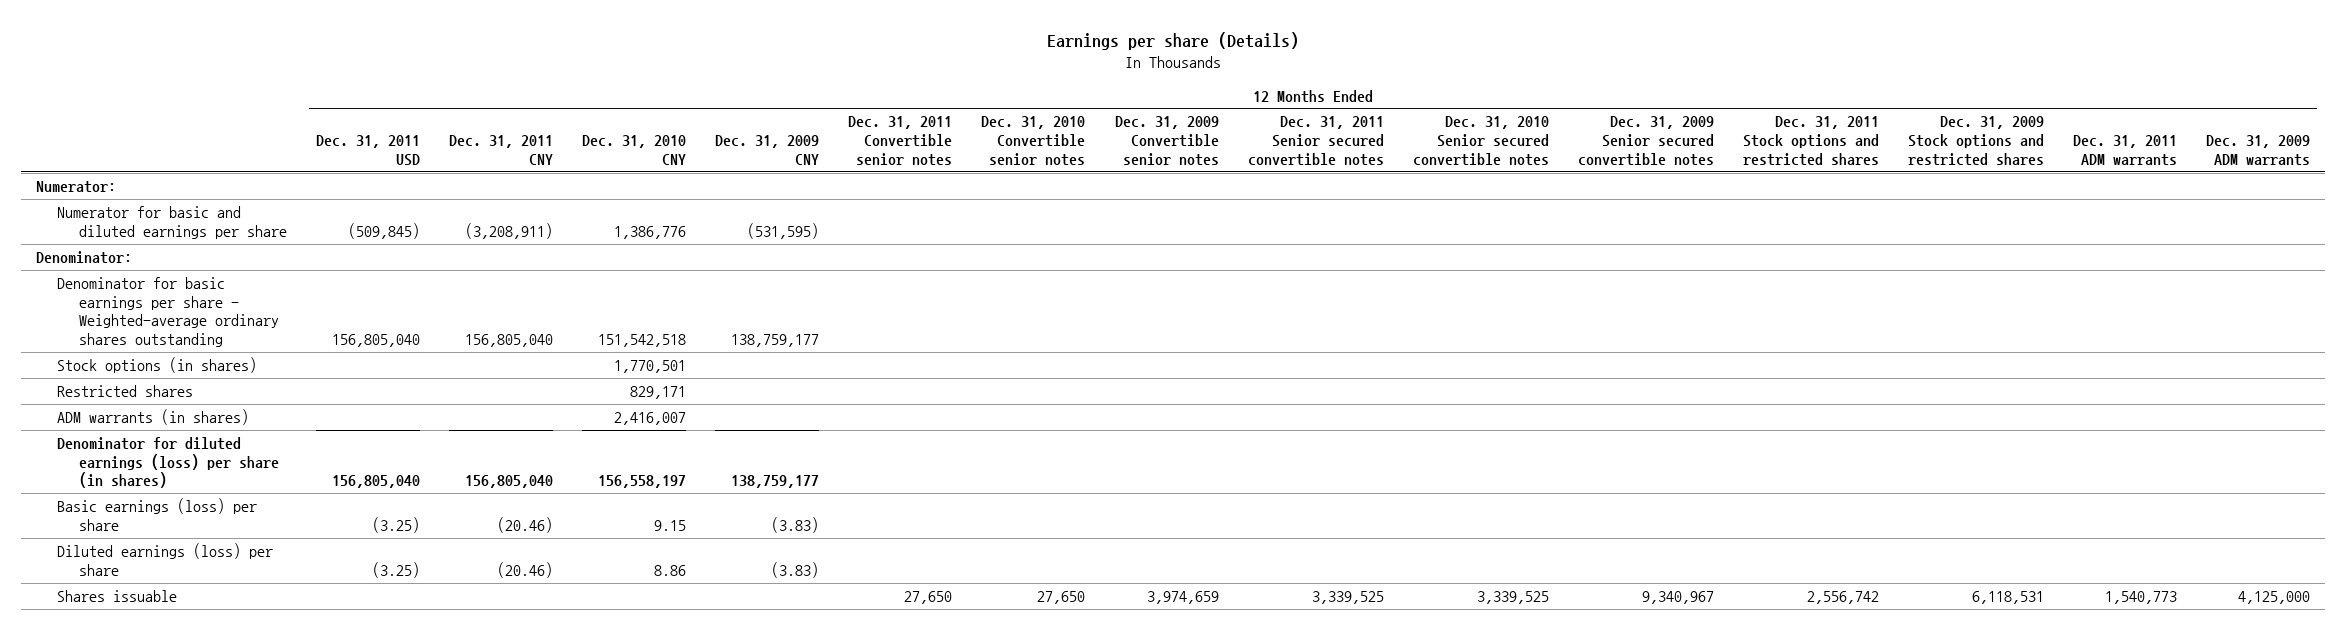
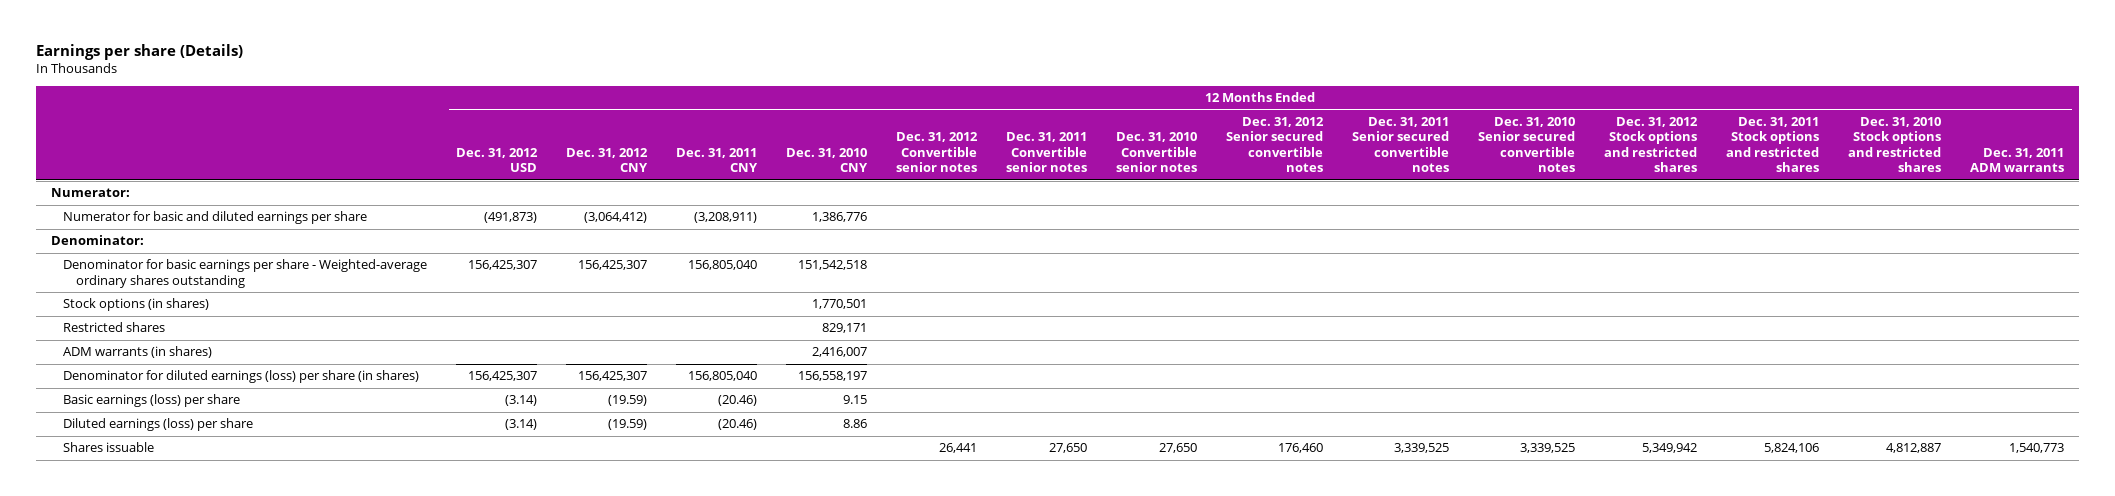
- | 12 Months Ended Dec. 31, 2011 USD | 12 Months Ended Dec. 31, 2011 CNY | 12 Months Ended Dec. 31, 2010 CNY | 12 Months Ended Dec. 31, 2009 CNY | 12 Months Ended Dec. 31, 2011 Convertible senior notes | 12 Months Ended Dec. 31, 2010 Convertible senior notes | 12 Months Ended Dec. 31, 2009 Convertible senior notes | 12 Months Ended Dec. 31, 2011 Senior secured convertible notes | 12 Months Ended Dec. 31, 2010 Senior secured convertible notes | 12 Months Ended Dec. 31, 2009 Senior secured convertible notes | 12 Months Ended Dec. 31, 2011 Stock options and restricted shares | 12 Months Ended Dec. 31, 2009 Stock options and restricted shares | 12 Months Ended Dec. 31, 2011 ADM warrants | 12 Months Ended Dec. 31, 2009 ADM warrants
+ | 12 Months Ended Dec. 31, 2012 USD | 12 Months Ended Dec. 31, 2012 CNY | 12 Months Ended Dec. 31, 2011 CNY | 12 Months Ended Dec. 31, 2010 CNY | 12 Months Ended Dec. 31, 2012 Convertible senior notes | 12 Months Ended Dec. 31, 2011 Convertible senior notes | 12 Months Ended Dec. 31, 2010 Convertible senior notes | 12 Months Ended Dec. 31, 2012 Senior secured convertible notes | 12 Months Ended Dec. 31, 2011 Senior secured convertible notes | 12 Months Ended Dec. 31, 2010 Senior secured convertible notes | 12 Months Ended Dec. 31, 2012 Stock options and restricted shares | 12 Months Ended Dec. 31, 2011 Stock options and restricted shares | 12 Months Ended Dec. 31, 2010 Stock options and restricted shares | 12 Months Ended Dec. 31, 2011 ADM warrants
- Shares issuable | | | | | 27,650 | 27,650 | 3,974,659 | 3,339,525 | 3,339,525 | 9,340,967 | 2,556,742 | 6,118,531 | 1,540,773 | 4,125,000
+ Shares issuable | | | | | 26,441 | 27,650 | 27,650 | 176,460 | 3,339,525 | 3,339,525 | 5,349,942 | 5,824,106 | 4,812,887 | 1,540,773

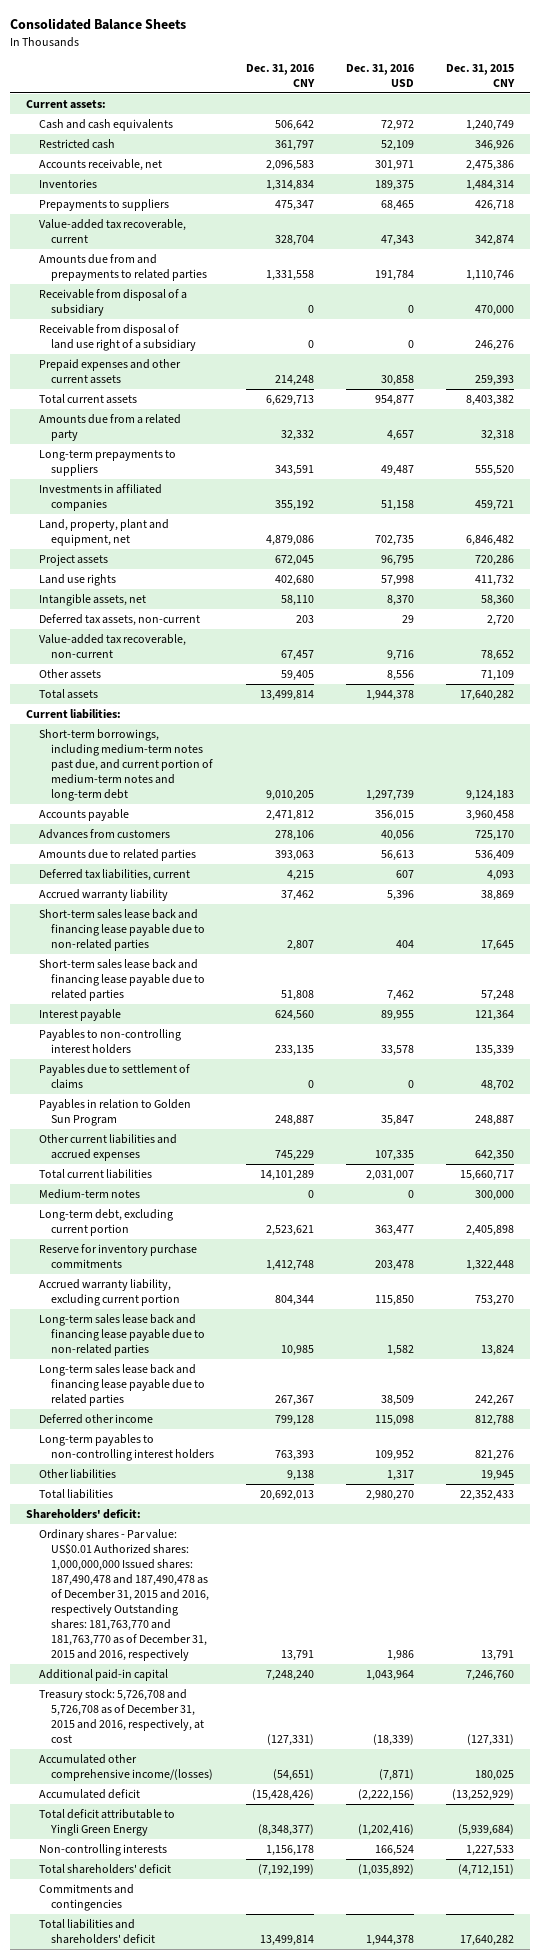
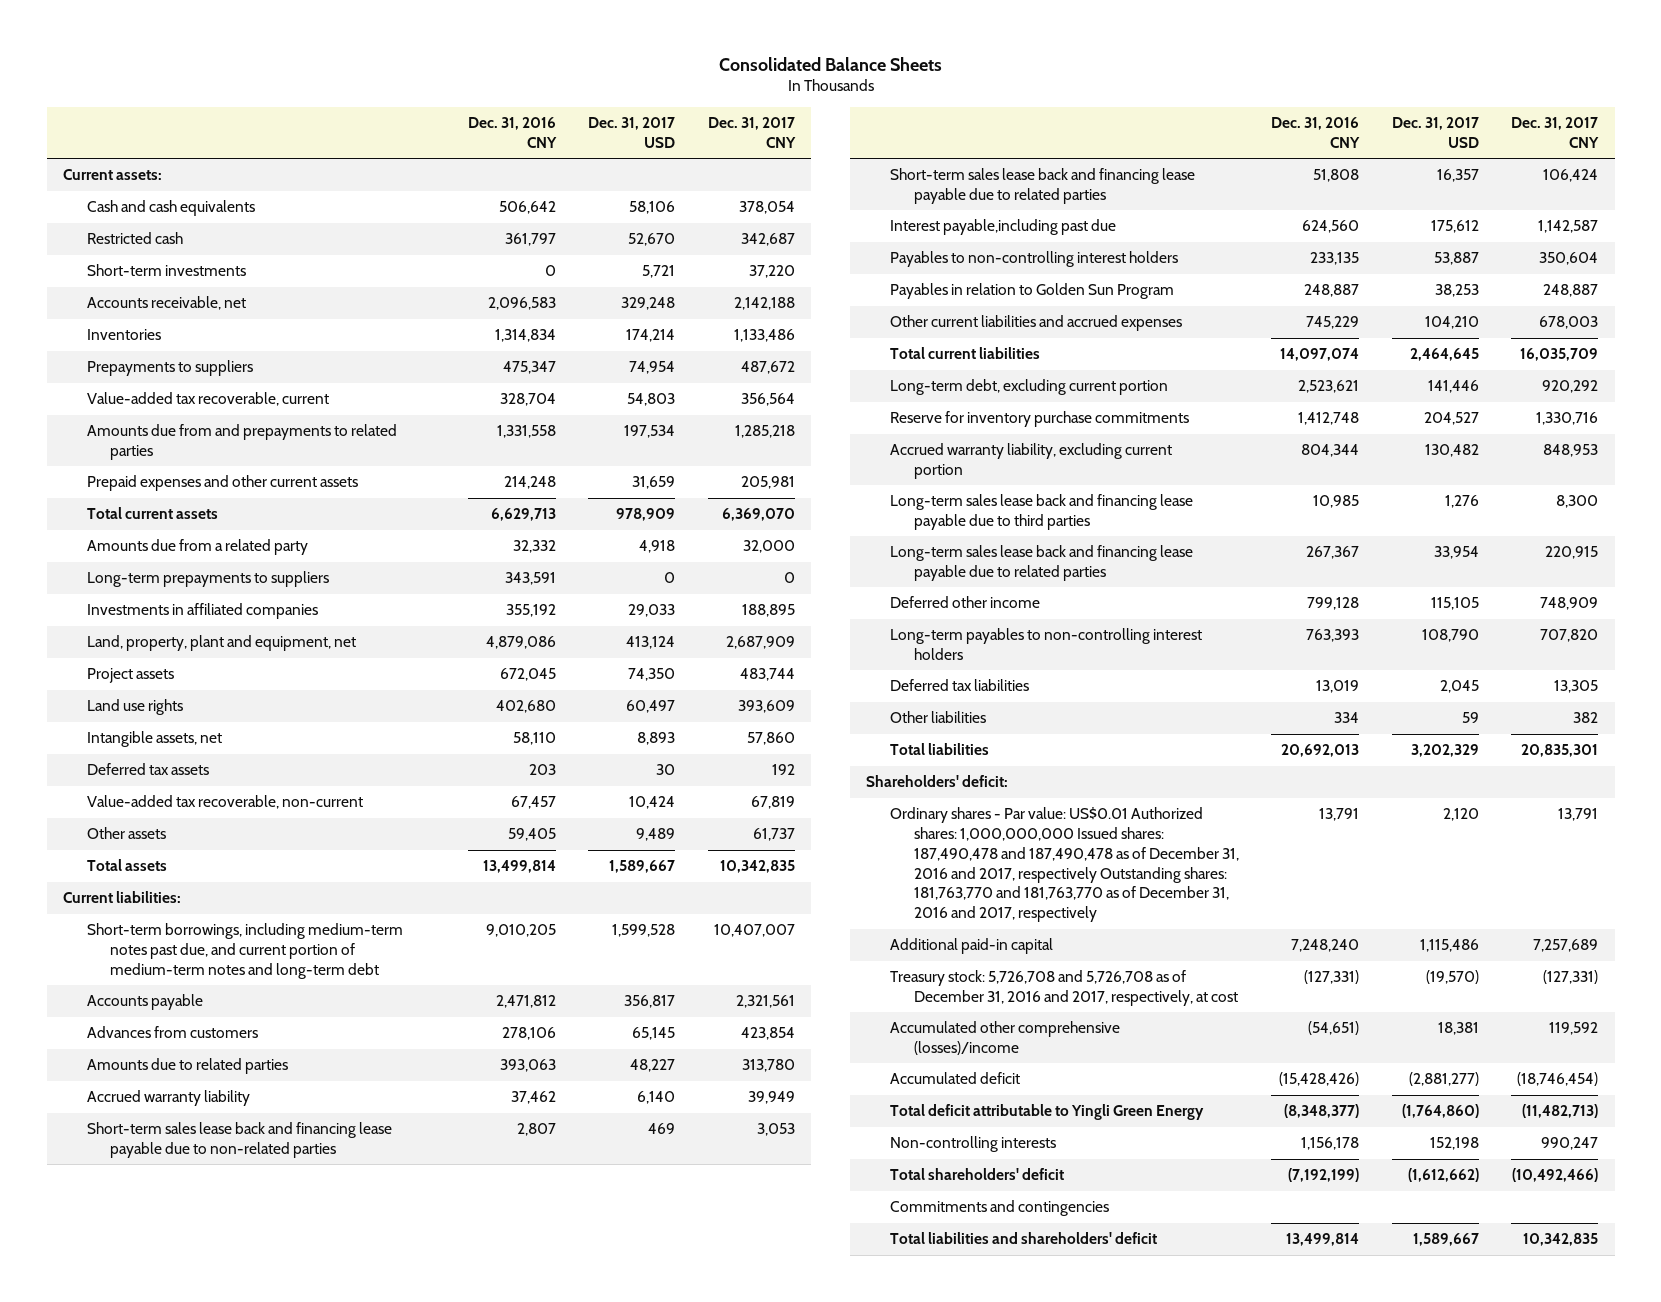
- | Dec. 31, 2016 CNY | Dec. 31, 2016 USD | Dec. 31, 2015 CNY
+ | Dec. 31, 2016 CNY | Dec. 31, 2017 USD | Dec. 31, 2017 CNY
+ Short-term investments | 0 | 5,721 | 37,220
- Receivable from disposal of a subsidiary | 0 | 0 | 470,000
- Receivable from disposal of land use right of a subsidiary | 0 | 0 | 246,276
- Deferred tax assets, non-current | 203 | 29 | 2,720
+ Deferred tax assets | 203 | 30 | 192
- Deferred tax liabilities, current | 4,215 | 607 | 4,093
- Interest payable | 624,560 | 89,955 | 121,364
+ Interest payable,including past due | 624,560 | 175,612 | 1,142,587
- Payables due to settlement of claims | 0 | 0 | 48,702
- Total current liabilities | 14,101,289 | 2,031,007 | 15,660,717
- Medium-term notes | 0 | 0 | 300,000
+ Total current liabilities | 14,097,074 | 2,464,645 | 16,035,709
- Long-term sales lease back and financing lease payable due to non-related parties | 10,985 | 1,582 | 13,824
+ Long-term sales lease back and financing lease payable due to third parties | 10,985 | 1,276 | 8,300
- Other liabilities | 9,138 | 1,317 | 19,945
+ Deferred tax liabilities | 13,019 | 2,045 | 13,305
+ Other liabilities | 334 | 59 | 382
- Ordinary shares - Par value: US$0.01 Authorized shares: 1,000,000,000 Issued shares: 187,490,478 and 187,490,478 as of December 31, 2015 and 2016, respectively Outstanding shares: 181,763,770 and 181,763,770 as of December 31, 2015 and 2016, respectively | 13,791 | 1,986 | 13,791
+ Ordinary shares - Par value: US$0.01 Authorized shares: 1,000,000,000 Issued shares: 187,490,478 and 187,490,478 as of December 31, 2016 and 2017, respectively Outstanding shares: 181,763,770 and 181,763,770 as of December 31, 2016 and 2017, respectively | 13,791 | 2,120 | 13,791
- Treasury stock: 5,726,708 and 5,726,708 as of December 31, 2015 and 2016, respectively, at cost | (127,331) | (18,339) | (127,331)
- Accumulated other comprehensive income/(losses) | (54,651) | (7,871) | 180,025
+ Treasury stock: 5,726,708 and 5,726,708 as of December 31, 2016 and 2017, respectively, at cost | (127,331) | (19,570) | (127,331)
+ Accumulated other comprehensive (losses)/income | (54,651) | 18,381 | 119,592

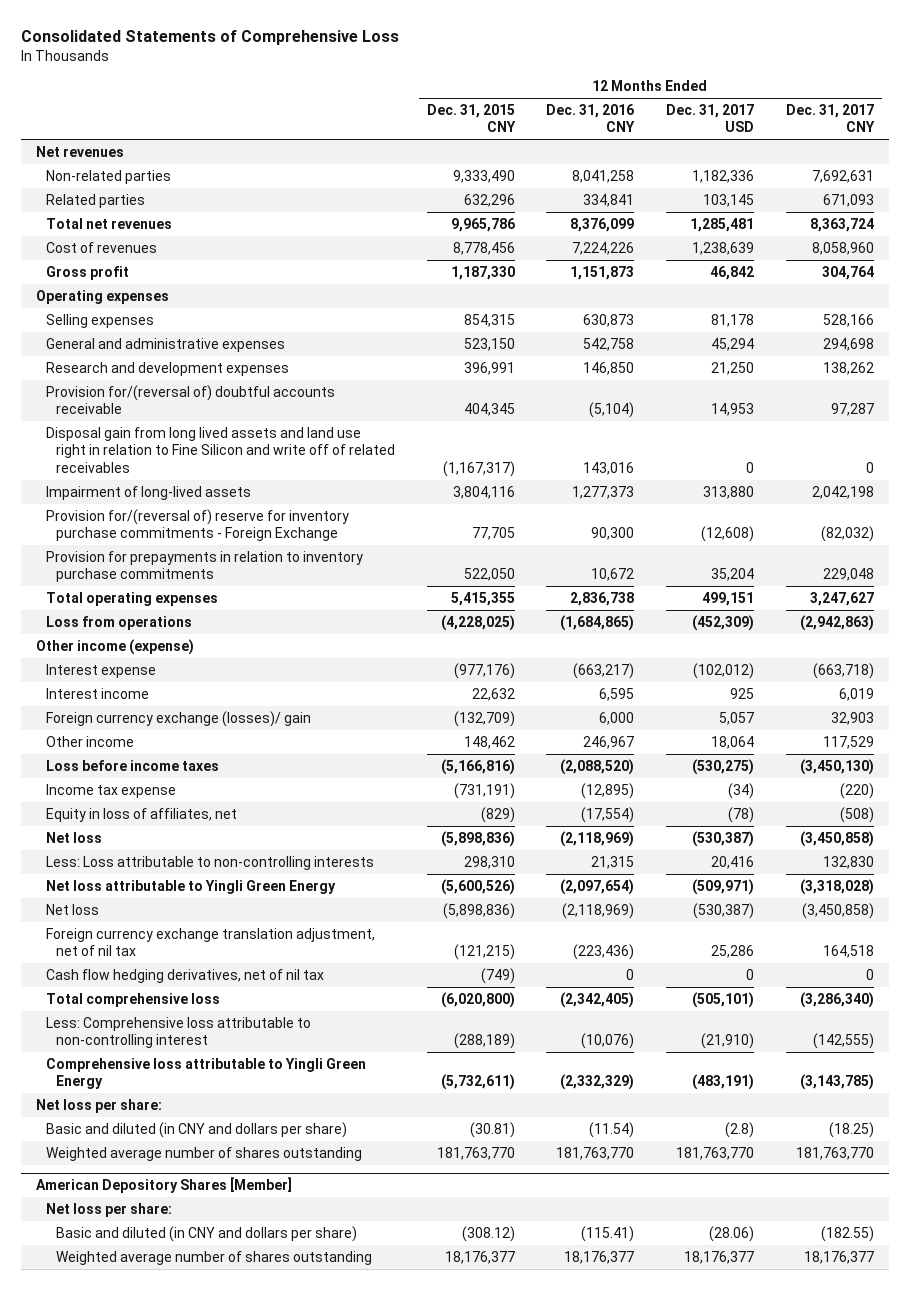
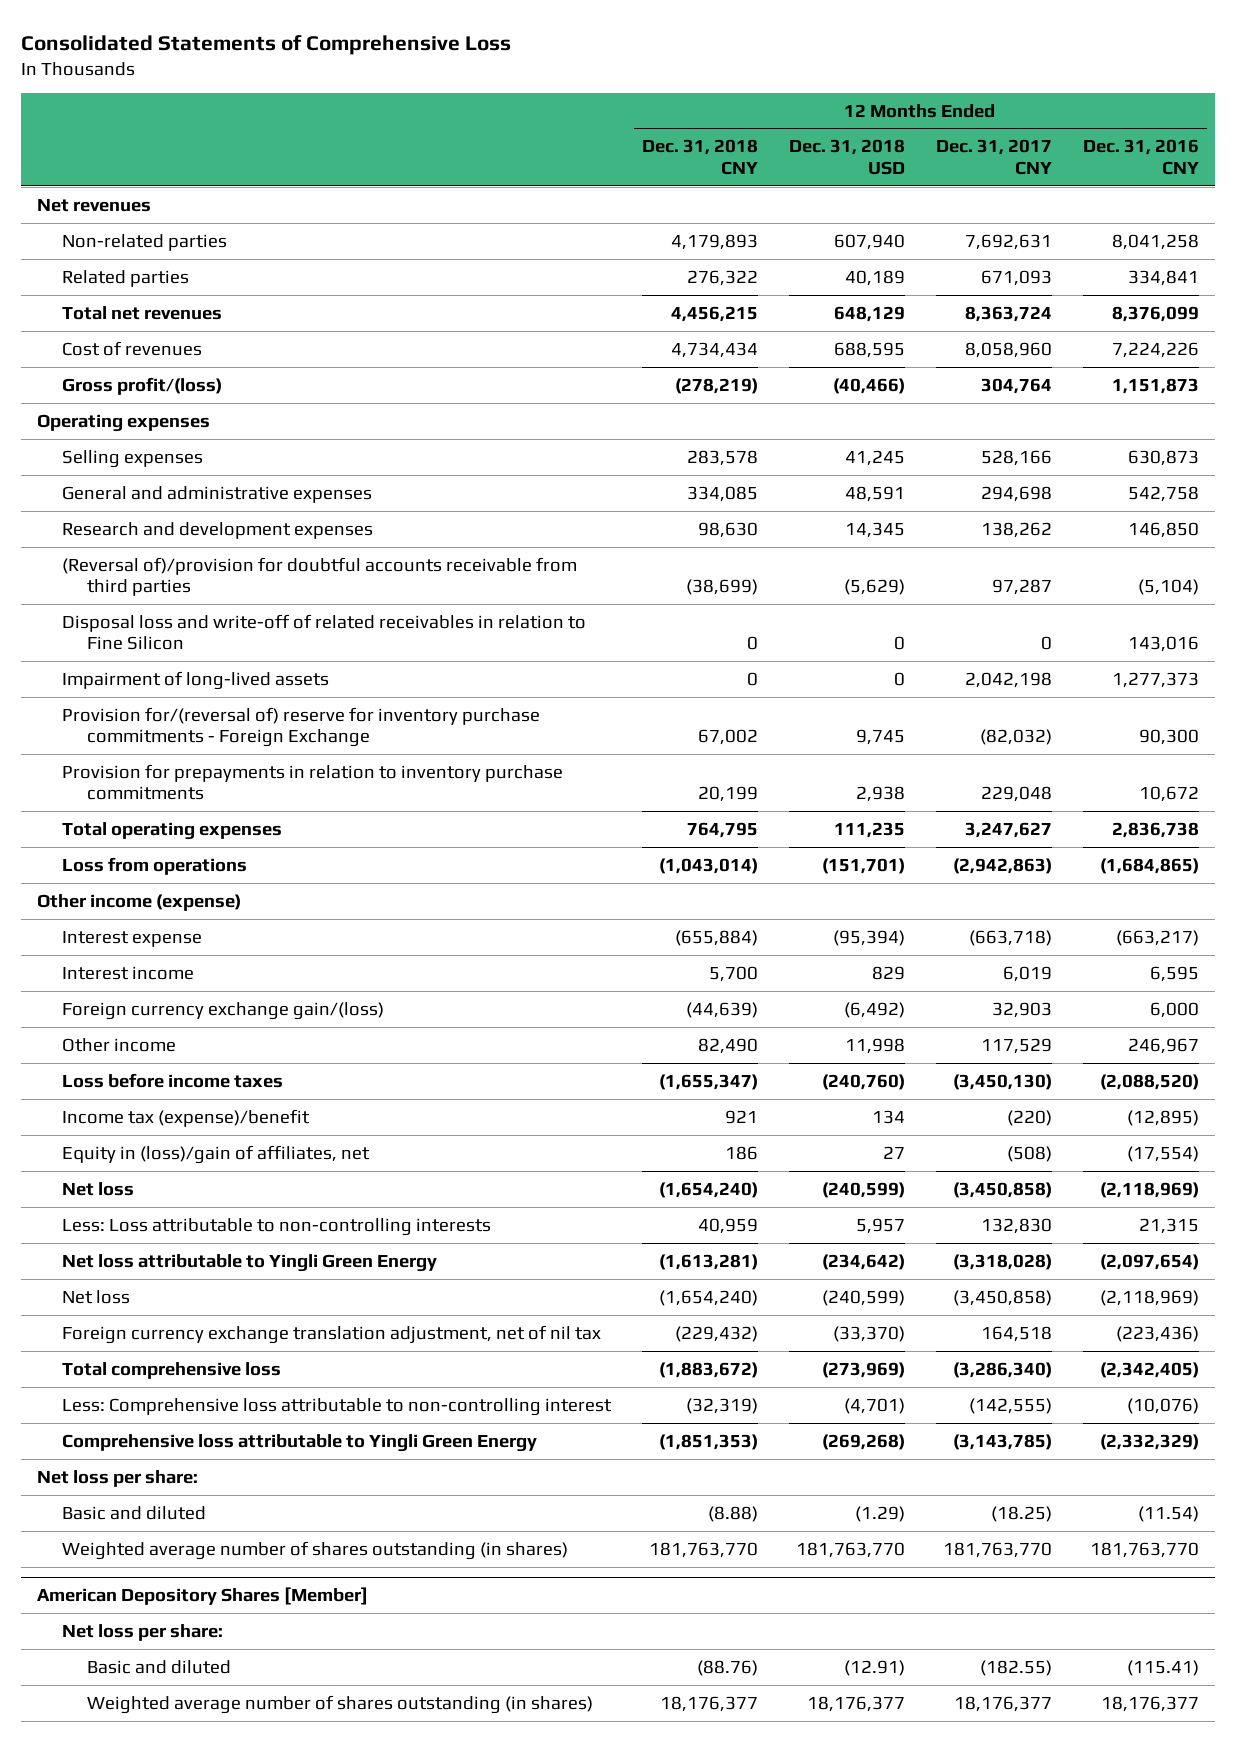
- | 12 Months Ended Dec. 31, 2015 CNY | 12 Months Ended Dec. 31, 2016 CNY | 12 Months Ended Dec. 31, 2017 USD | 12 Months Ended Dec. 31, 2017 CNY
+ | 12 Months Ended Dec. 31, 2018 CNY | 12 Months Ended Dec. 31, 2018 USD | 12 Months Ended Dec. 31, 2017 CNY | 12 Months Ended Dec. 31, 2016 CNY
- Gross profit | 1,187,330 | 1,151,873 | 46,842 | 304,764
+ Gross profit/(loss) | (278,219) | (40,466) | 304,764 | 1,151,873
- Provision for/(reversal of) doubtful accounts receivable | 404,345 | (5,104) | 14,953 | 97,287
- Disposal gain from long lived assets and land use right in relation to Fine Silicon and write off of related receivables | (1,167,317) | 143,016 | 0 | 0
+ (Reversal of)/provision for doubtful accounts receivable from third parties | (38,699) | (5,629) | 97,287 | (5,104)
+ Disposal loss and write-off of related receivables in relation to Fine Silicon | 0 | 0 | 0 | 143,016
- Foreign currency exchange (losses)/ gain | (132,709) | 6,000 | 5,057 | 32,903
+ Foreign currency exchange gain/(loss) | (44,639) | (6,492) | 32,903 | 6,000
- Income tax expense | (731,191) | (12,895) | (34) | (220)
- Equity in loss of affiliates, net | (829) | (17,554) | (78) | (508)
+ Income tax (expense)/benefit | 921 | 134 | (220) | (12,895)
+ Equity in (loss)/gain of affiliates, net | 186 | 27 | (508) | (17,554)
- Cash flow hedging derivatives, net of nil tax | (749) | 0 | 0 | 0
- Basic and diluted (in CNY and dollars per share) | (30.81) | (11.54) | (2.8) | (18.25)
- Weighted average number of shares outstanding | 181,763,770 | 181,763,770 | 181,763,770 | 181,763,770
+ Basic and diluted | (8.88) | (1.29) | (18.25) | (11.54)
+ Weighted average number of shares outstanding (in shares) | 181,763,770 | 181,763,770 | 181,763,770 | 181,763,770
@ American Depository Shares [Member]
- Basic and diluted (in CNY and dollars per share) | (308.12) | (115.41) | (28.06) | (182.55)
- Weighted average number of shares outstanding | 18,176,377 | 18,176,377 | 18,176,377 | 18,176,377
+ Basic and diluted | (88.76) | (12.91) | (182.55) | (115.41)
+ Weighted average number of shares outstanding (in shares) | 18,176,377 | 18,176,377 | 18,176,377 | 18,176,377

